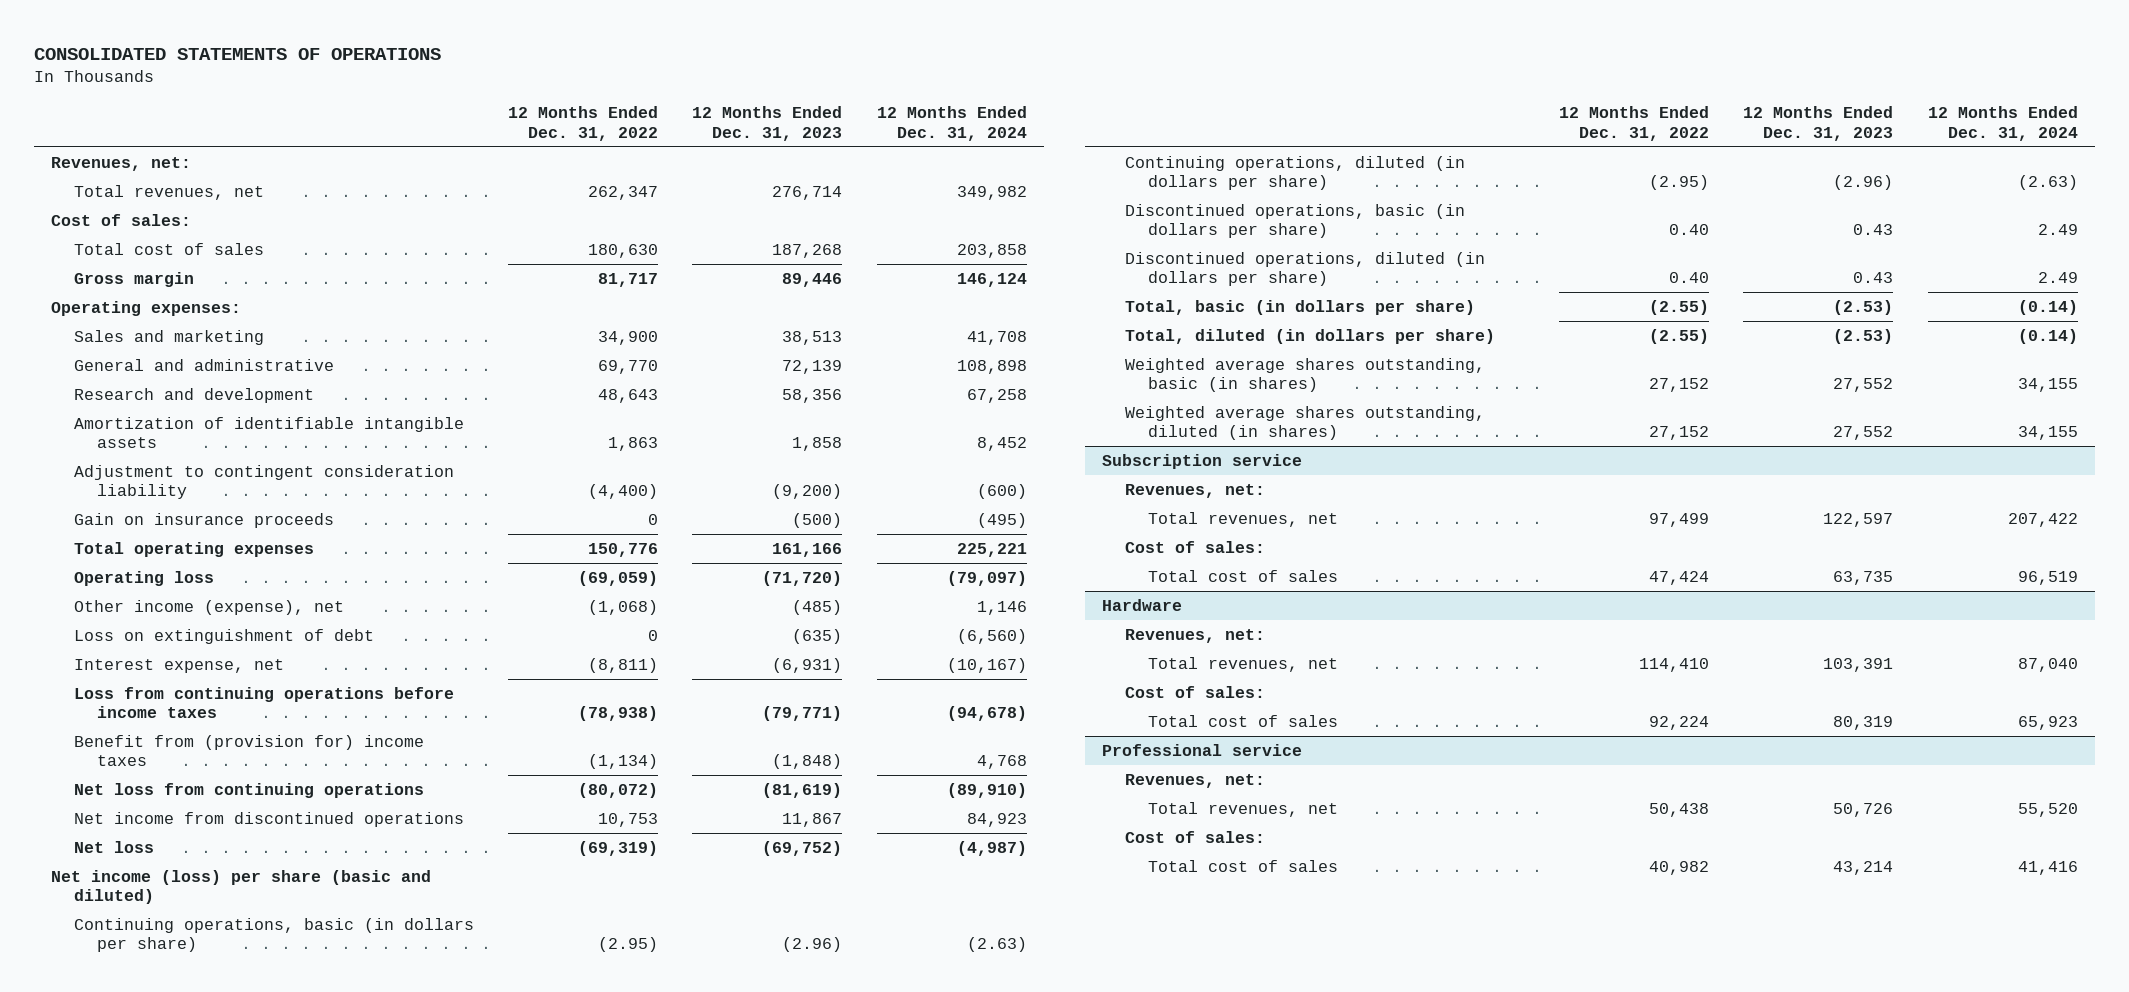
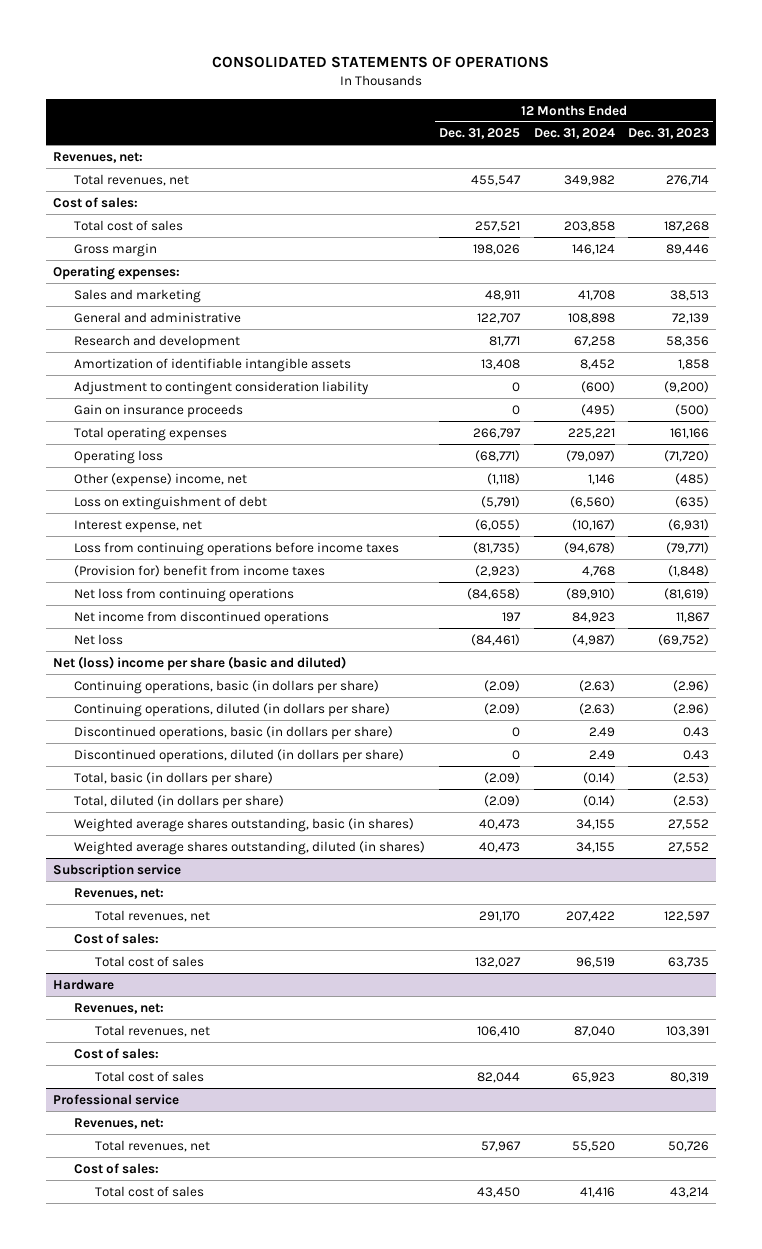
- | 12 Months Ended Dec. 31, 2022 | 12 Months Ended Dec. 31, 2023 | 12 Months Ended Dec. 31, 2024
+ | 12 Months Ended Dec. 31, 2025 | 12 Months Ended Dec. 31, 2024 | 12 Months Ended Dec. 31, 2023
- Other income (expense), net | (1,068) | (485) | 1,146
+ Other (expense) income, net | (1,118) | 1,146 | (485)
- Benefit from (provision for) income taxes | (1,134) | (1,848) | 4,768
+ (Provision for) benefit from income taxes | (2,923) | 4,768 | (1,848)
- Net income (loss) per share (basic and diluted)
+ Net (loss) income per share (basic and diluted)

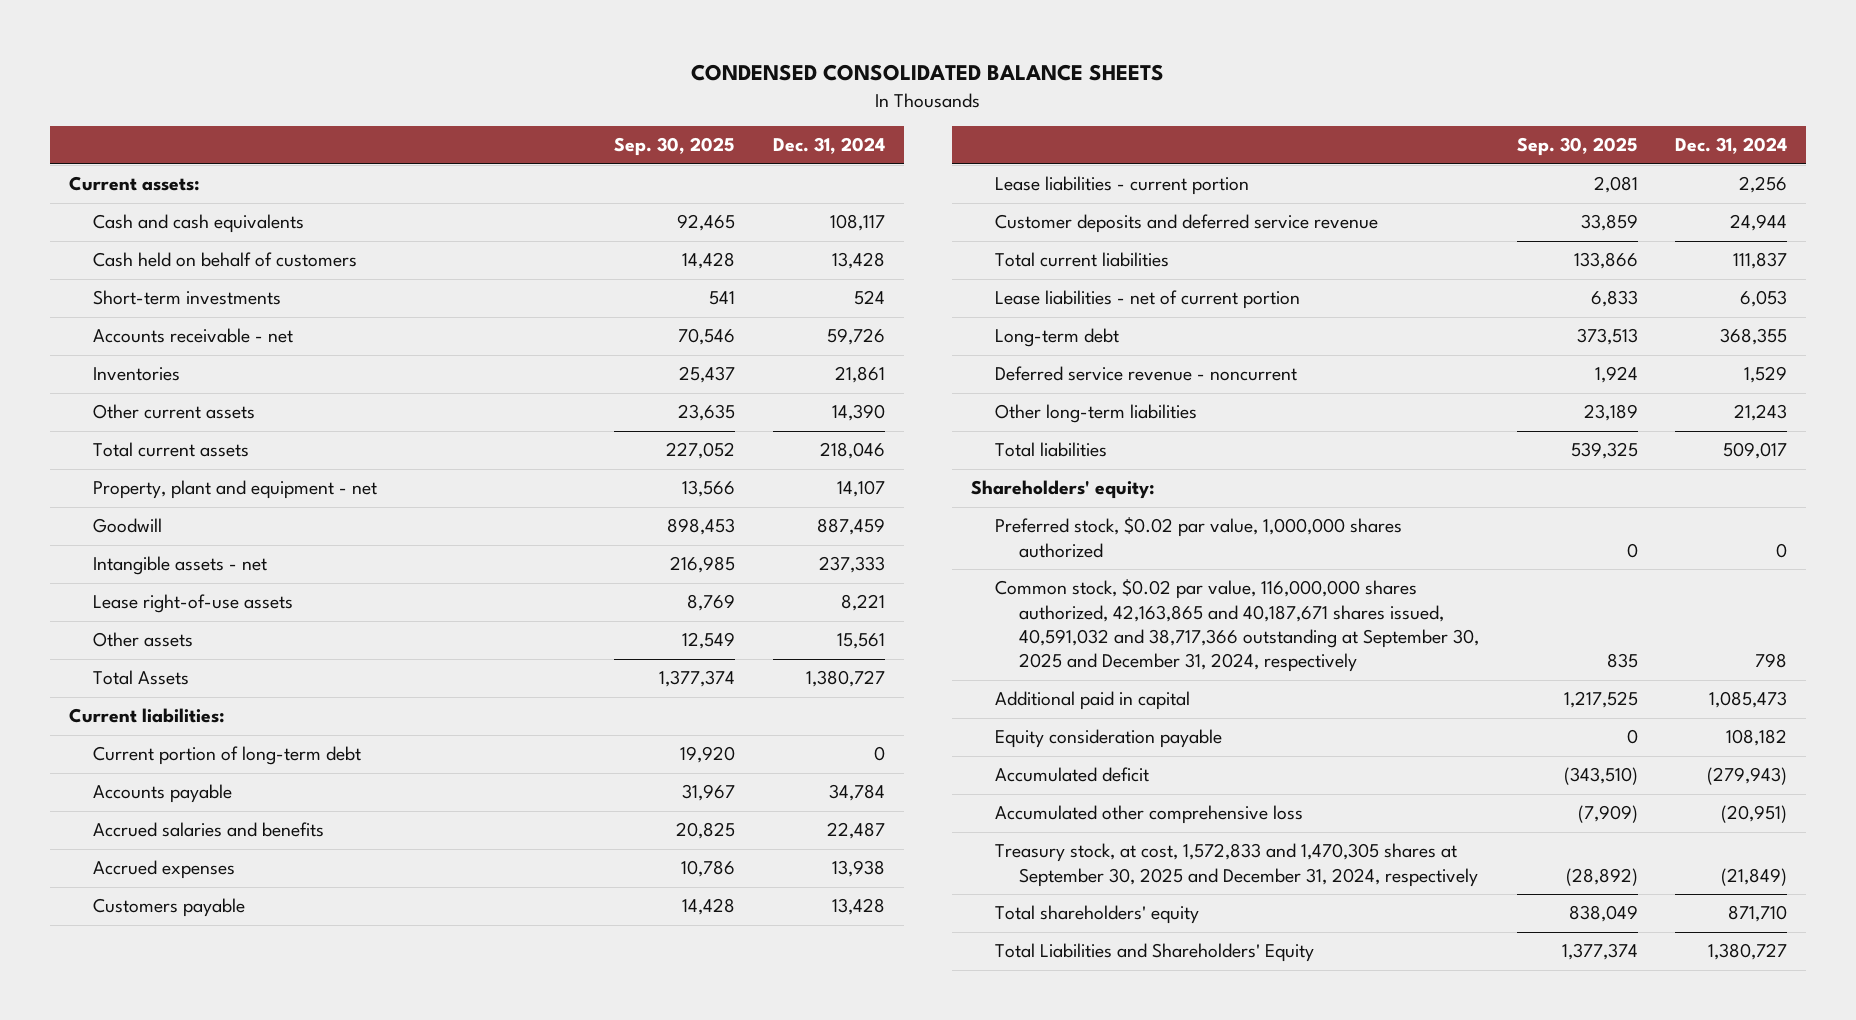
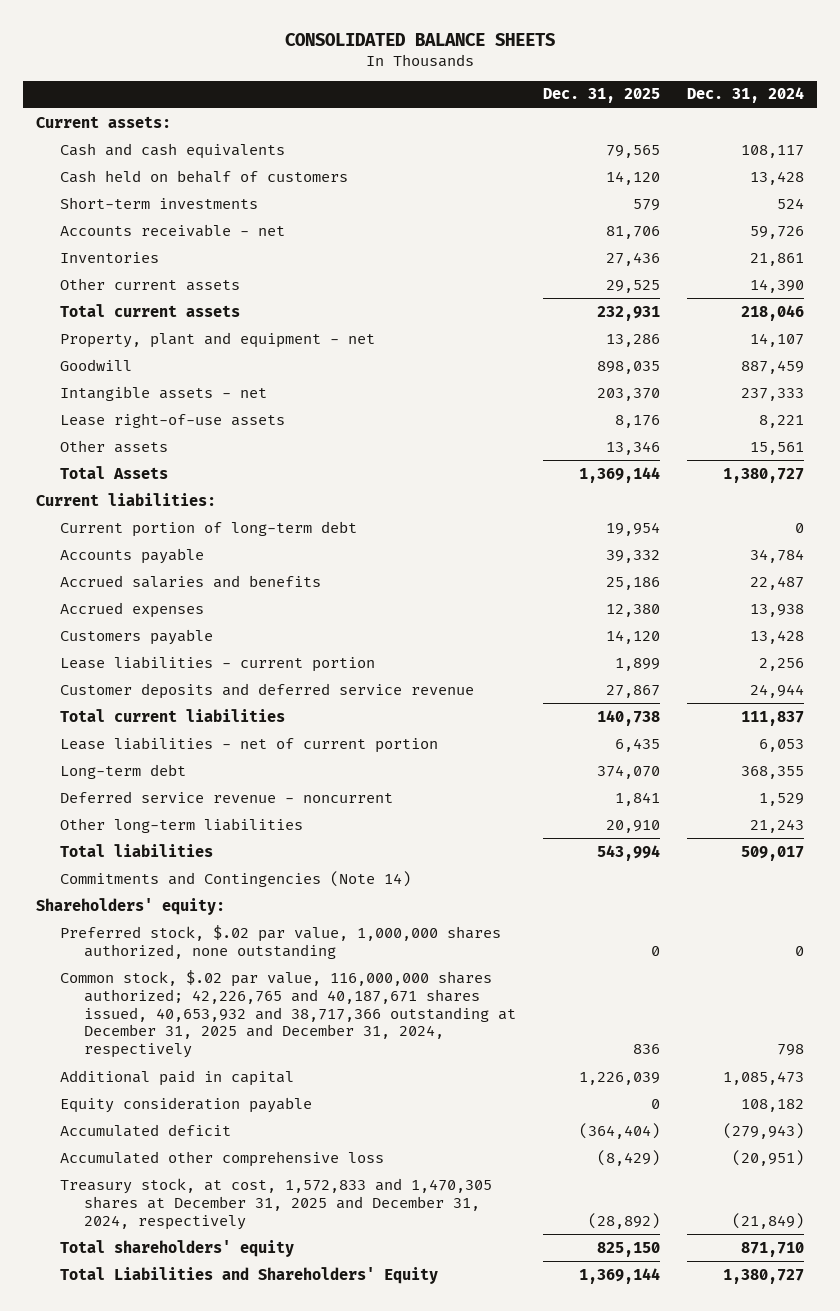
- CONDENSED CONSOLIDATED BALANCE SHEETS
+ CONSOLIDATED BALANCE SHEETS
- | Sep. 30, 2025 | Dec. 31, 2024
+ | Dec. 31, 2025 | Dec. 31, 2024
+ Commitments and Contingencies (Note 14)
- Preferred stock, $0.02 par value, 1,000,000 shares authorized | 0 | 0
- Common stock, $0.02 par value, 116,000,000 shares authorized, 42,163,865 and 40,187,671 shares issued, 40,591,032 and 38,717,366 outstanding at September 30, 2025 and December 31, 2024, respectively | 835 | 798
+ Preferred stock, $.02 par value, 1,000,000 shares authorized, none outstanding | 0 | 0
+ Common stock, $.02 par value, 116,000,000 shares authorized; 42,226,765 and 40,187,671 shares issued, 40,653,932 and 38,717,366 outstanding at December 31, 2025 and December 31, 2024, respectively | 836 | 798
- Treasury stock, at cost, 1,572,833 and 1,470,305 shares at September 30, 2025 and December 31, 2024, respectively | (28,892) | (21,849)
+ Treasury stock, at cost, 1,572,833 and 1,470,305 shares at December 31, 2025 and December 31, 2024, respectively | (28,892) | (21,849)

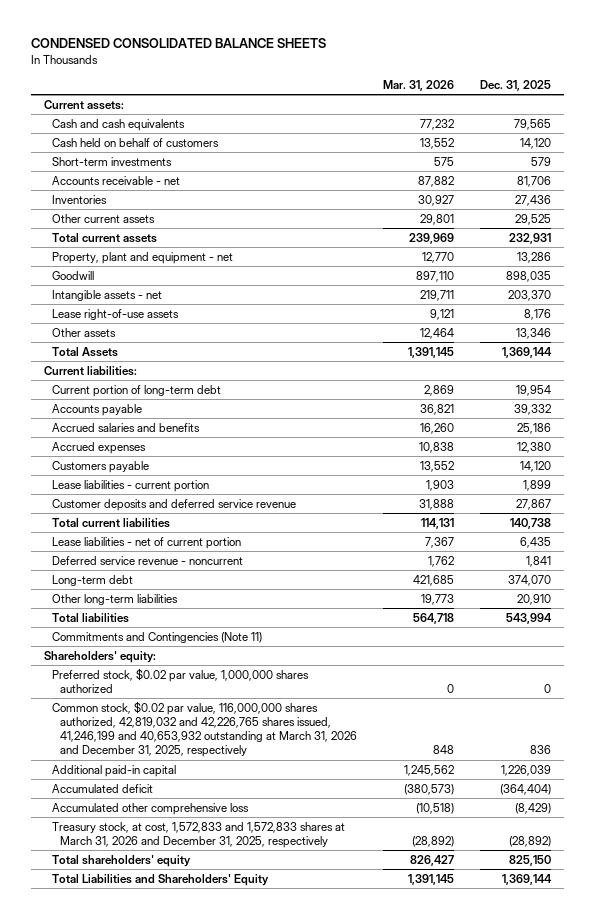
- CONSOLIDATED BALANCE SHEETS
+ CONDENSED CONSOLIDATED BALANCE SHEETS
- | Dec. 31, 2025 | Dec. 31, 2024
+ | Mar. 31, 2026 | Dec. 31, 2025
moved down: Long-term debt | 421,685 | 374,070
- Commitments and Contingencies (Note 14)
+ Commitments and Contingencies (Note 11)
- Preferred stock, $.02 par value, 1,000,000 shares authorized, none outstanding | 0 | 0
- Common stock, $.02 par value, 116,000,000 shares authorized; 42,226,765 and 40,187,671 shares issued, 40,653,932 and 38,717,366 outstanding at December 31, 2025 and December 31, 2024, respectively | 836 | 798
- Additional paid in capital | 1,226,039 | 1,085,473
- Equity consideration payable | 0 | 108,182
+ Preferred stock, $0.02 par value, 1,000,000 shares authorized | 0 | 0
+ Common stock, $0.02 par value, 116,000,000 shares authorized, 42,819,032 and 42,226,765 shares issued, 41,246,199 and 40,653,932 outstanding at March 31, 2026 and December 31, 2025, respectively | 848 | 836
+ Additional paid-in capital | 1,245,562 | 1,226,039
- Treasury stock, at cost, 1,572,833 and 1,470,305 shares at December 31, 2025 and December 31, 2024, respectively | (28,892) | (21,849)
+ Treasury stock, at cost, 1,572,833 and 1,572,833 shares at March 31, 2026 and December 31, 2025, respectively | (28,892) | (28,892)

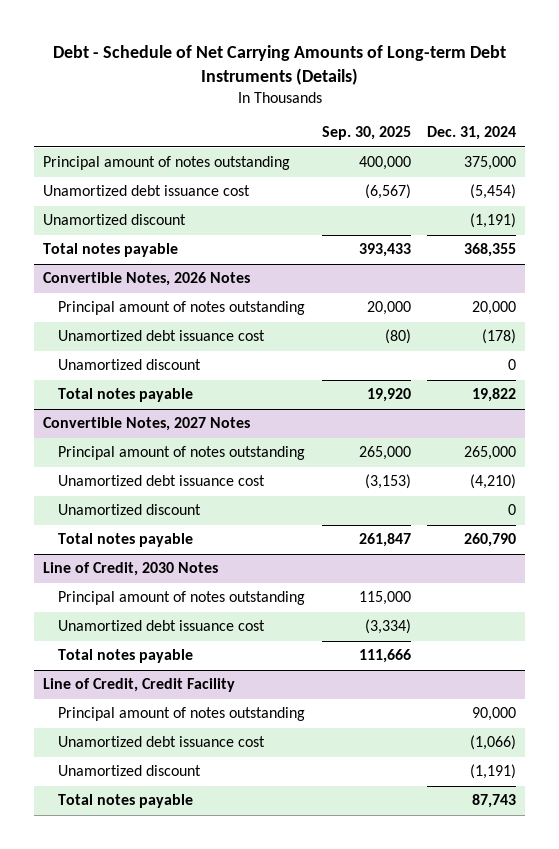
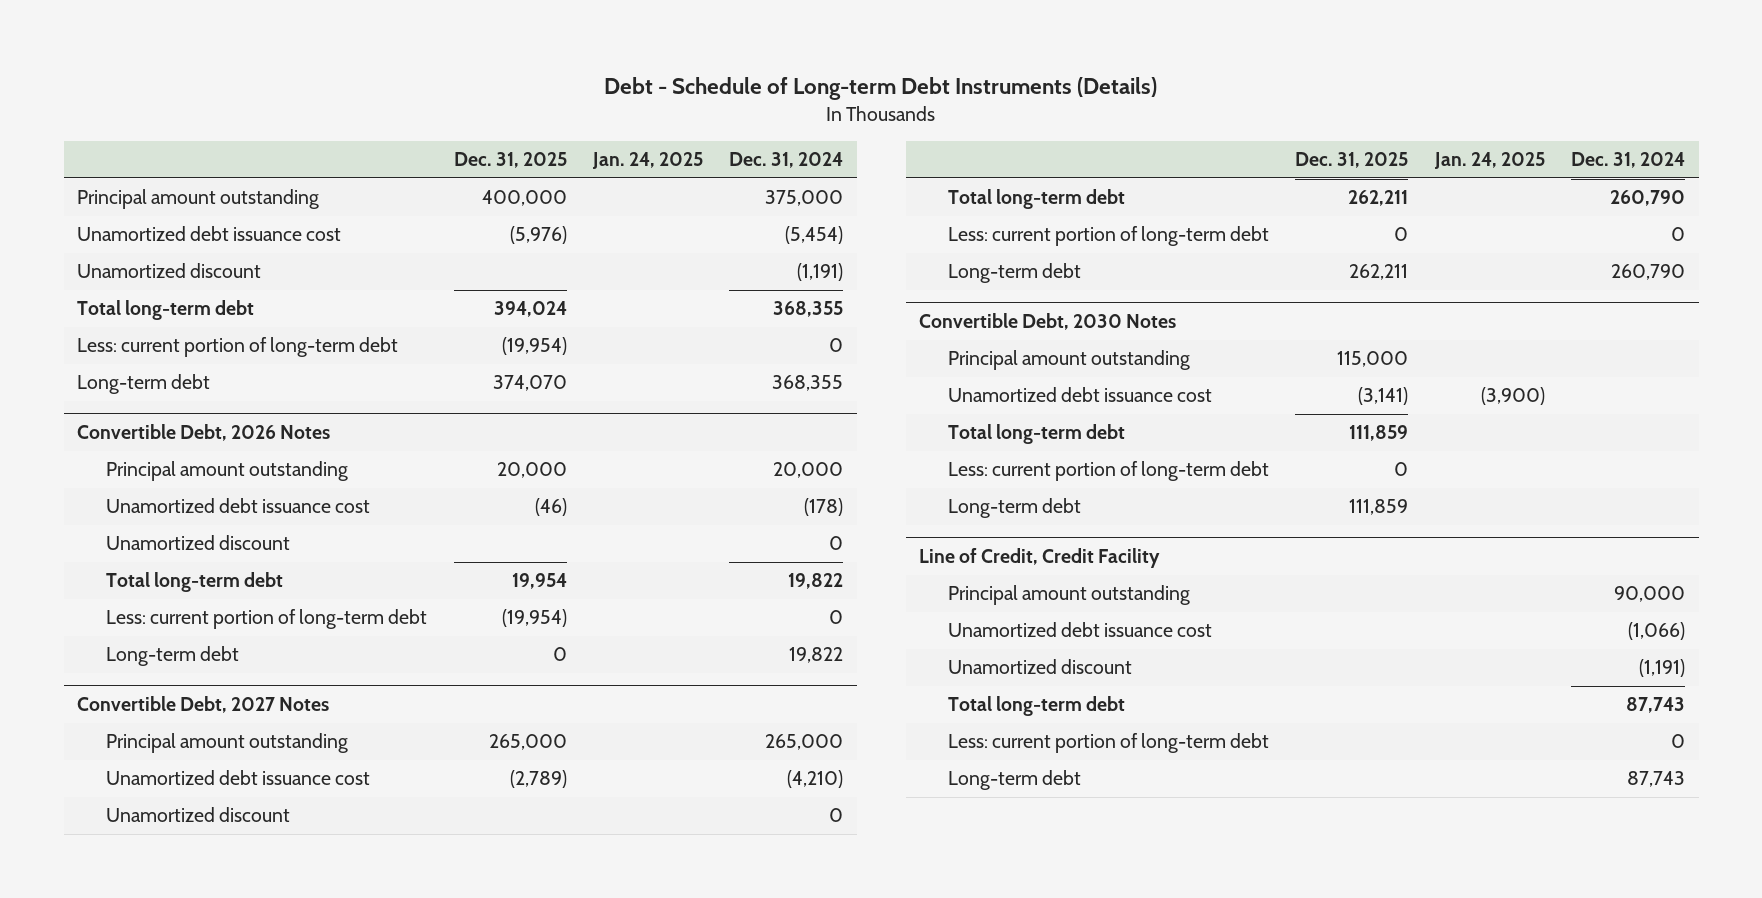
- Debt - Schedule of Net Carrying Amounts of Long-term Debt Instruments (Details)
+ Debt - Schedule of Long-term Debt Instruments (Details)
- | Sep. 30, 2025 | Dec. 31, 2024
+ | Dec. 31, 2025 | Jan. 24, 2025 | Dec. 31, 2024
- Principal amount of notes outstanding | 400,000 | 375,000
+ Principal amount outstanding | 400,000 | | 375,000
- Total notes payable | 393,433 | 368,355
- Convertible Notes, 2026 Notes
- Principal amount of notes outstanding | 20,000 | 20,000
+ Total long-term debt | 394,024 | | 368,355
+ Less: current portion of long-term debt | (19,954) | | 0
+ Long-term debt | 374,070 | | 368,355
+ Convertible Debt, 2026 Notes
+ Principal amount outstanding | 20,000 | | 20,000
- Total notes payable | 19,920 | 19,822
- Convertible Notes, 2027 Notes
- Principal amount of notes outstanding | 265,000 | 265,000
+ Total long-term debt | 19,954 | | 19,822
+ Less: current portion of long-term debt | (19,954) | | 0
+ Long-term debt | 0 | | 19,822
+ Convertible Debt, 2027 Notes
+ Principal amount outstanding | 265,000 | | 265,000
- Total notes payable | 261,847 | 260,790
- Line of Credit, 2030 Notes
- Principal amount of notes outstanding | 115,000 |
+ Total long-term debt | 262,211 | | 260,790
+ Less: current portion of long-term debt | 0 | | 0
+ Long-term debt | 262,211 | | 260,790
+ Convertible Debt, 2030 Notes
+ Principal amount outstanding | 115,000 | |
- Total notes payable | 111,666 |
+ Total long-term debt | 111,859 | |
+ Less: current portion of long-term debt | 0 | |
+ Long-term debt | 111,859 | |
@ Line of Credit, Credit Facility
- Principal amount of notes outstanding | | 90,000
+ Principal amount outstanding | | | 90,000
- Total notes payable | | 87,743
+ Total long-term debt | | | 87,743
+ Less: current portion of long-term debt | | | 0
+ Long-term debt | | | 87,743

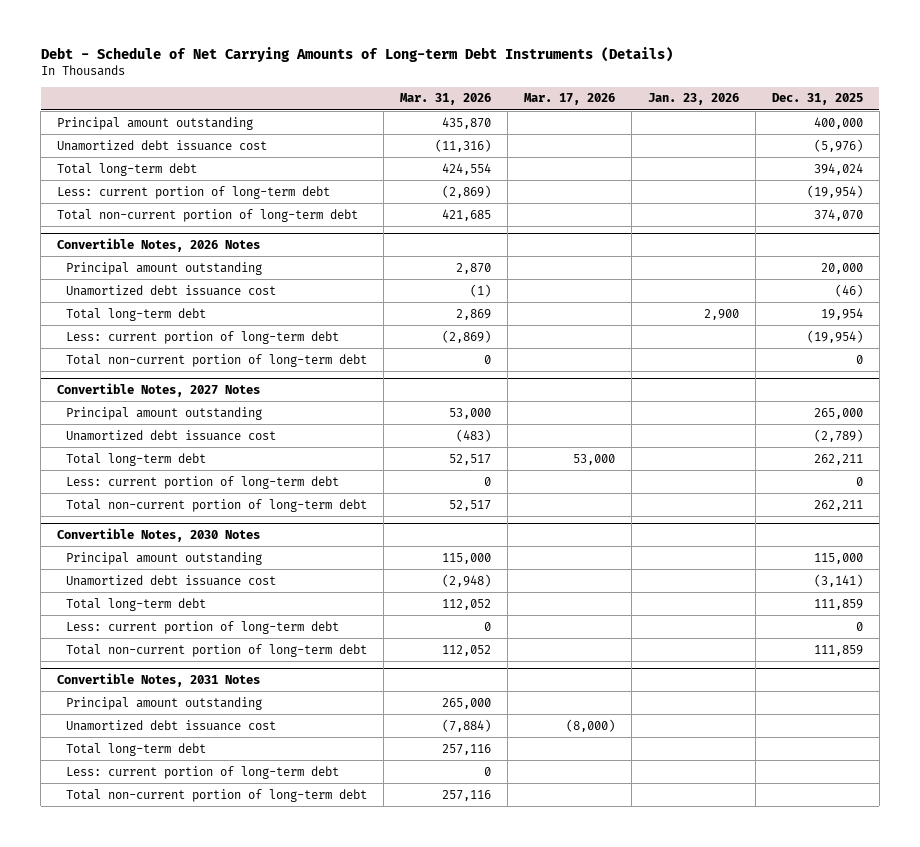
- Debt - Schedule of Long-term Debt Instruments (Details)
+ Debt - Schedule of Net Carrying Amounts of Long-term Debt Instruments (Details)
- | Dec. 31, 2025 | Jan. 24, 2025 | Dec. 31, 2024
+ | Mar. 31, 2026 | Mar. 17, 2026 | Jan. 23, 2026 | Dec. 31, 2025
- Unamortized discount | | | (1,191)
- Long-term debt | 374,070 | | 368,355
- Convertible Debt, 2026 Notes
+ Total non-current portion of long-term debt | 421,685 | | | 374,070
+ Convertible Notes, 2026 Notes
- Unamortized discount | | | 0
- Long-term debt | 0 | | 19,822
- Convertible Debt, 2027 Notes
+ Total non-current portion of long-term debt | 0 | | | 0
+ Convertible Notes, 2027 Notes
- Unamortized discount | | | 0
- Long-term debt | 262,211 | | 260,790
- Convertible Debt, 2030 Notes
+ Total non-current portion of long-term debt | 52,517 | | | 262,211
+ Convertible Notes, 2030 Notes
- Long-term debt | 111,859 | |
- Line of Credit, Credit Facility
+ Total non-current portion of long-term debt | 112,052 | | | 111,859
+ Convertible Notes, 2031 Notes
- Unamortized discount | | | (1,191)
- Long-term debt | | | 87,743
+ Total non-current portion of long-term debt | 257,116 | | |

